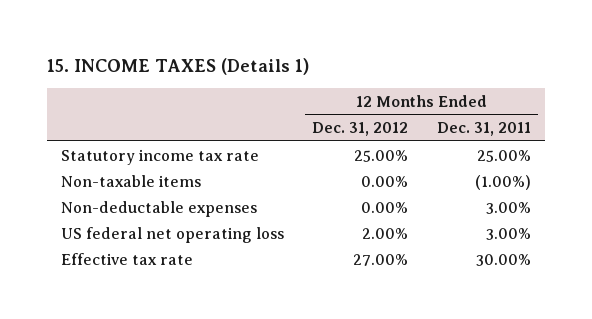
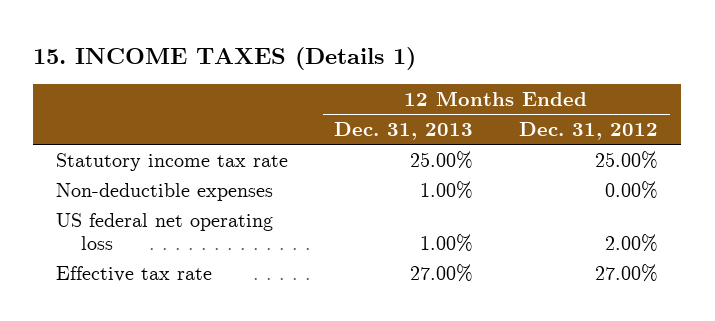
- | 12 Months Ended Dec. 31, 2012 | 12 Months Ended Dec. 31, 2011
+ | 12 Months Ended Dec. 31, 2013 | 12 Months Ended Dec. 31, 2012
- Non-taxable items | 0.00% | (1.00%)
- Non-deductable expenses | 0.00% | 3.00%
+ Non-deductible expenses | 1.00% | 0.00%

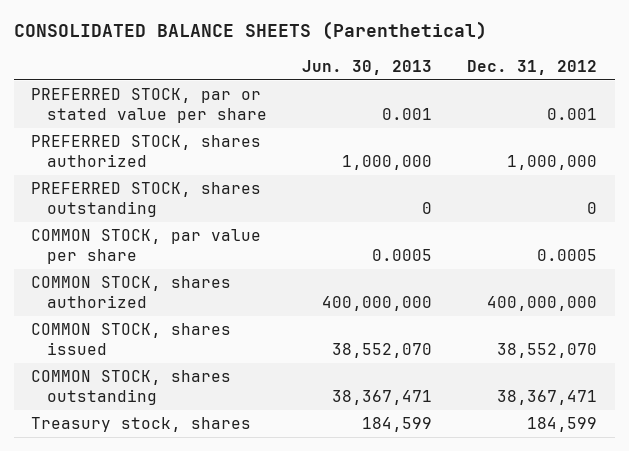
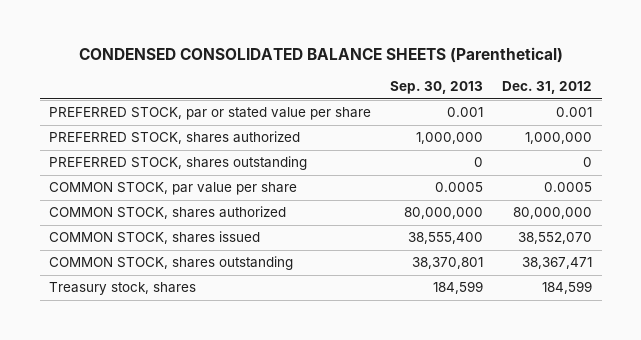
- CONSOLIDATED BALANCE SHEETS (Parenthetical)
+ CONDENSED CONSOLIDATED BALANCE SHEETS (Parenthetical)
- | Jun. 30, 2013 | Dec. 31, 2012
+ | Sep. 30, 2013 | Dec. 31, 2012
- COMMON STOCK, shares authorized | 400,000,000 | 400,000,000
+ COMMON STOCK, shares authorized | 80,000,000 | 80,000,000

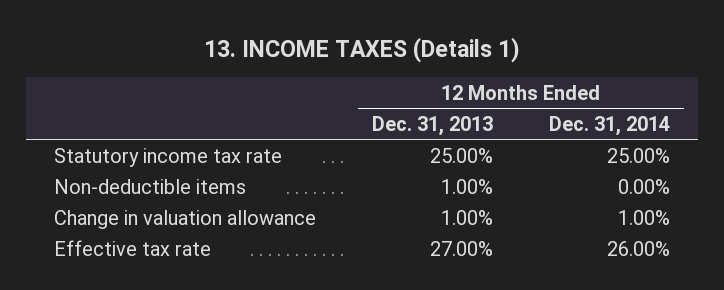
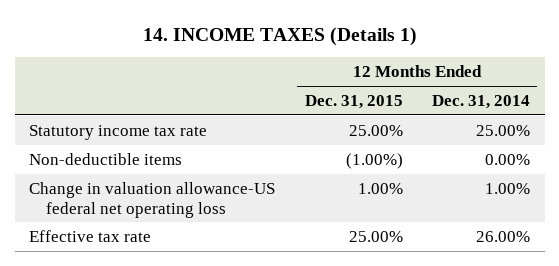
- 13. INCOME TAXES (Details 1)
+ 14. INCOME TAXES (Details 1)
- | 12 Months Ended Dec. 31, 2013 | 12 Months Ended Dec. 31, 2014
+ | 12 Months Ended Dec. 31, 2015 | 12 Months Ended Dec. 31, 2014
- Change in valuation allowance | 1.00% | 1.00%
+ Change in valuation allowance-US federal net operating loss | 1.00% | 1.00%

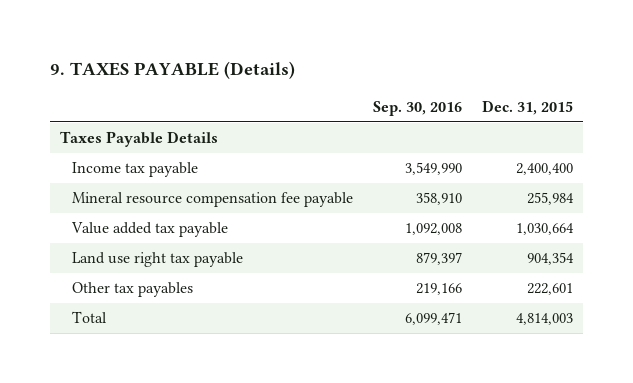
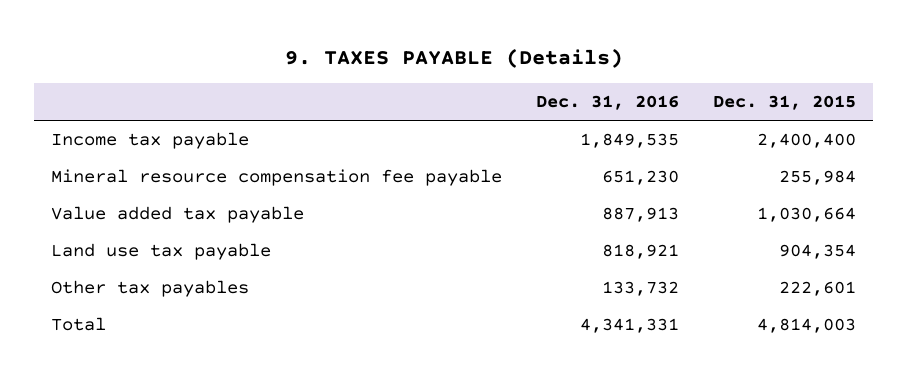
- | Sep. 30, 2016 | Dec. 31, 2015
+ | Dec. 31, 2016 | Dec. 31, 2015
- Taxes Payable Details
- Land use right tax payable | 879,397 | 904,354
+ Land use tax payable | 818,921 | 904,354

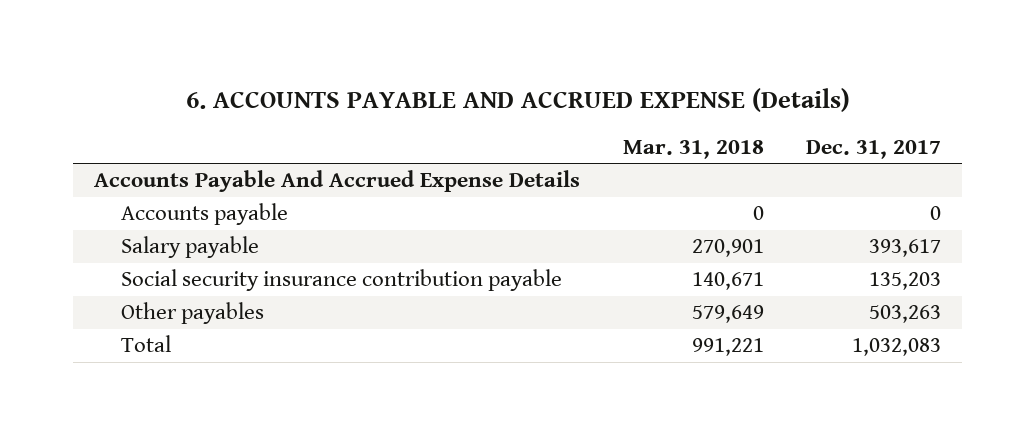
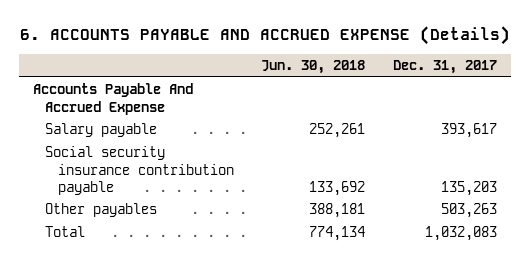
- | Mar. 31, 2018 | Dec. 31, 2017
+ | Jun. 30, 2018 | Dec. 31, 2017
- Accounts Payable And Accrued Expense Details
- Accounts payable | 0 | 0
+ Accounts Payable And Accrued Expense

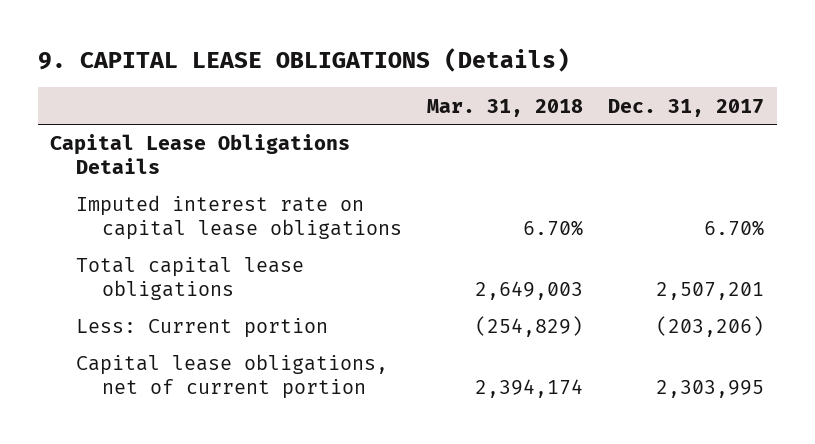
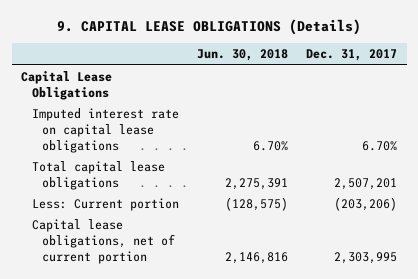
- | Mar. 31, 2018 | Dec. 31, 2017
+ | Jun. 30, 2018 | Dec. 31, 2017
- Capital Lease Obligations Details
+ Capital Lease Obligations

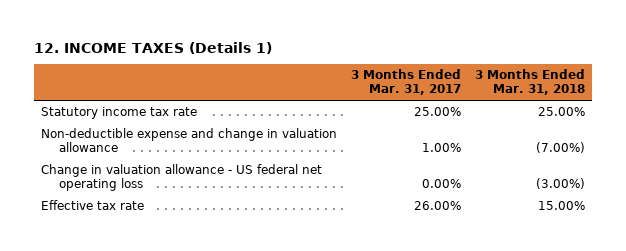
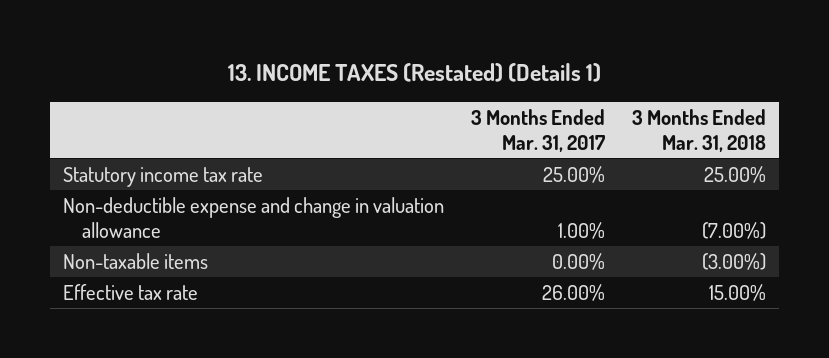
- 12. INCOME TAXES (Details 1)
+ 13. INCOME TAXES (Restated) (Details 1)
- Change in valuation allowance - US federal net operating loss | 0.00% | (3.00%)
+ Non-taxable items | 0.00% | (3.00%)

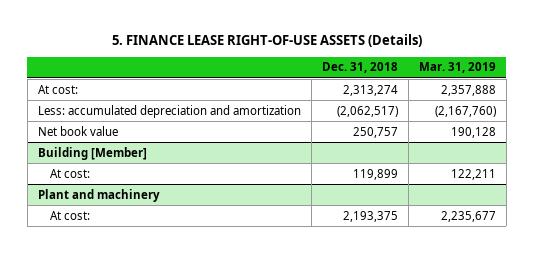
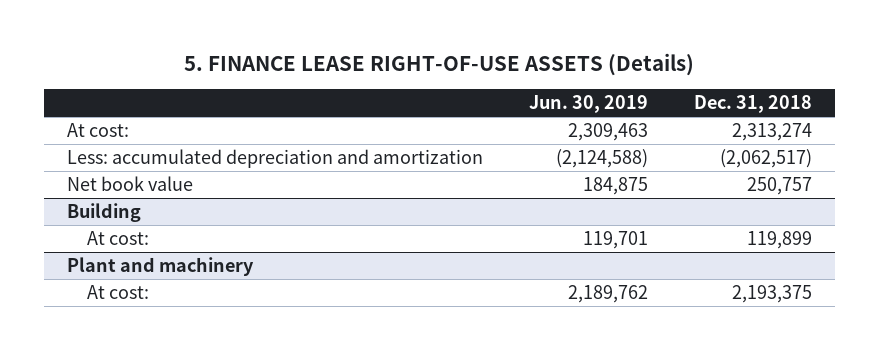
- | Dec. 31, 2018 | Mar. 31, 2019
+ | Jun. 30, 2019 | Dec. 31, 2018
- Building [Member]
+ Building

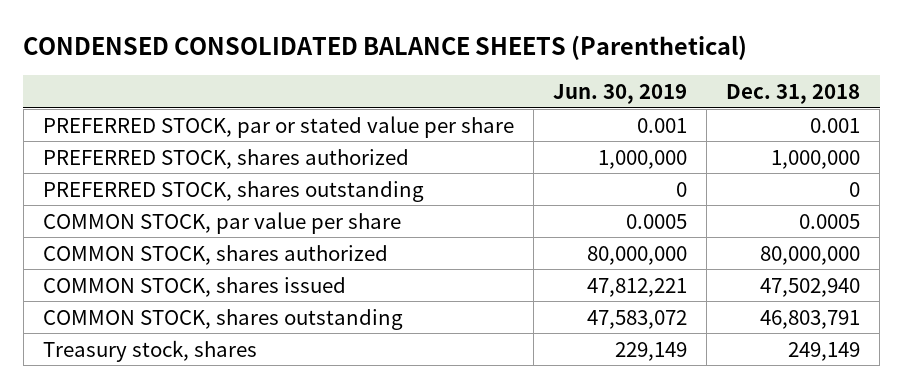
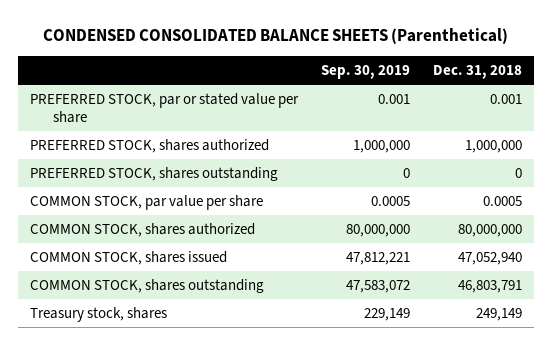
- | Jun. 30, 2019 | Dec. 31, 2018
+ | Sep. 30, 2019 | Dec. 31, 2018
- COMMON STOCK, shares issued | 47,812,221 | 47,502,940
+ COMMON STOCK, shares issued | 47,812,221 | 47,052,940

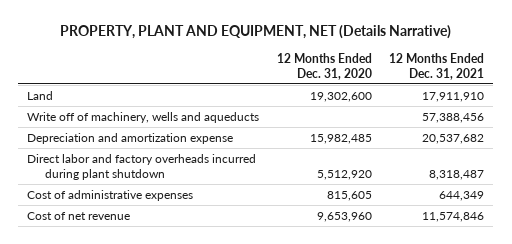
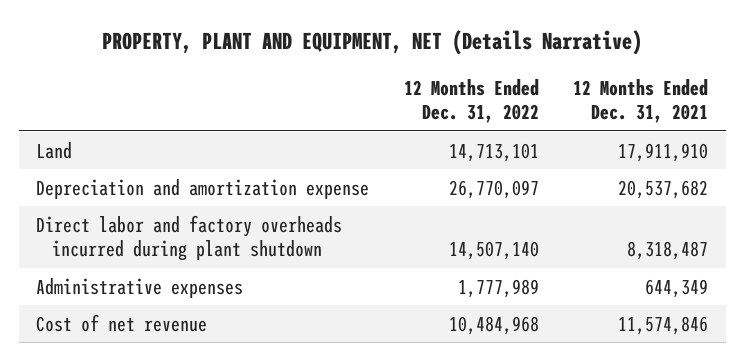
- | 12 Months Ended Dec. 31, 2020 | 12 Months Ended Dec. 31, 2021
+ | 12 Months Ended Dec. 31, 2022 | 12 Months Ended Dec. 31, 2021
- Write off of machinery, wells and aqueducts | | 57,388,456
- Cost of administrative expenses | 815,605 | 644,349
+ Administrative expenses | 1,777,989 | 644,349

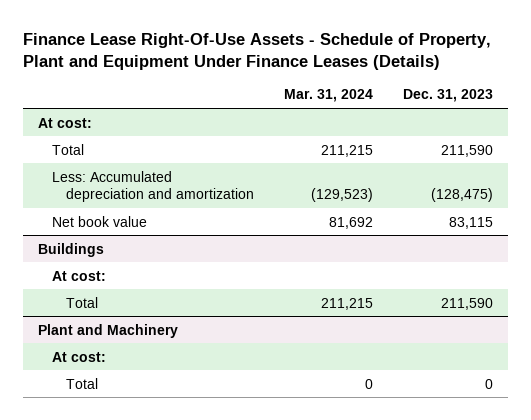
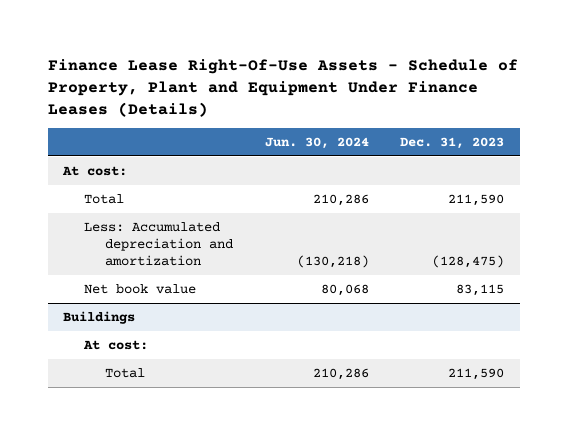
- | Mar. 31, 2024 | Dec. 31, 2023
+ | Jun. 30, 2024 | Dec. 31, 2023
- Plant and Machinery
- At cost:
- Total | 0 | 0

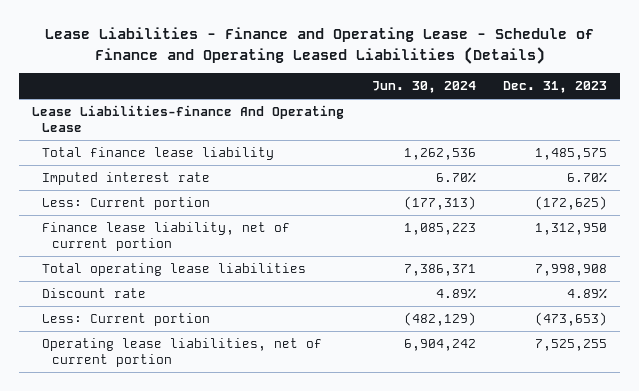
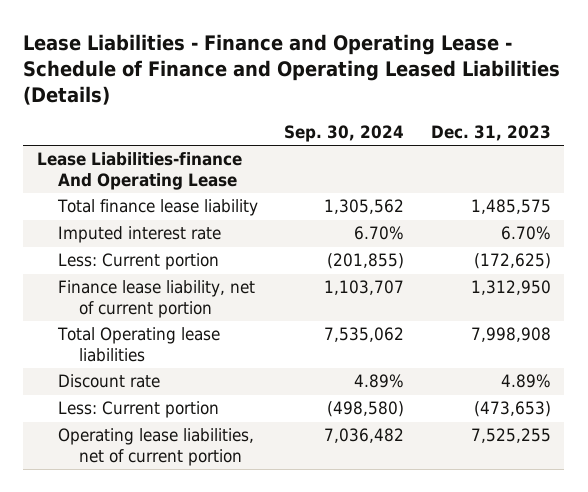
- | Jun. 30, 2024 | Dec. 31, 2023
+ | Sep. 30, 2024 | Dec. 31, 2023
- Total operating lease liabilities | 7,386,371 | 7,998,908
+ Total Operating lease liabilities | 7,535,062 | 7,998,908

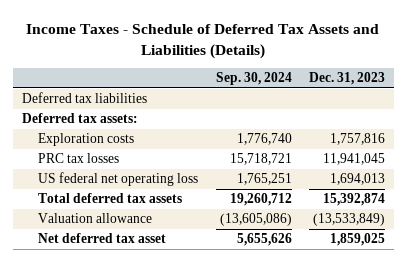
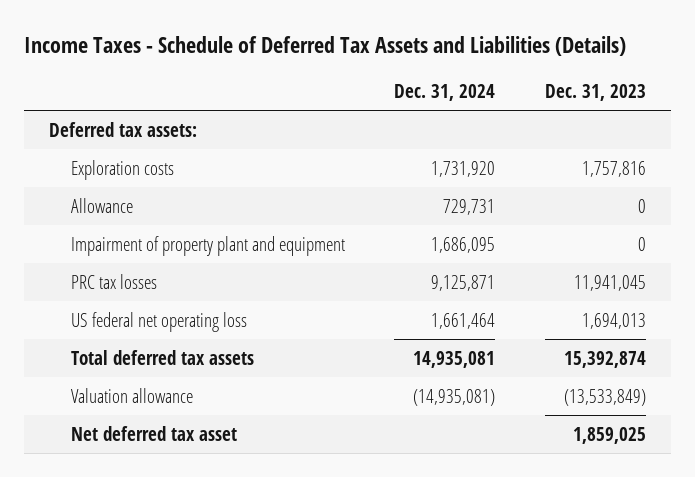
- | Sep. 30, 2024 | Dec. 31, 2023
+ | Dec. 31, 2024 | Dec. 31, 2023
- Deferred tax liabilities
+ Allowance | 729,731 | 0
+ Impairment of property plant and equipment | 1,686,095 | 0

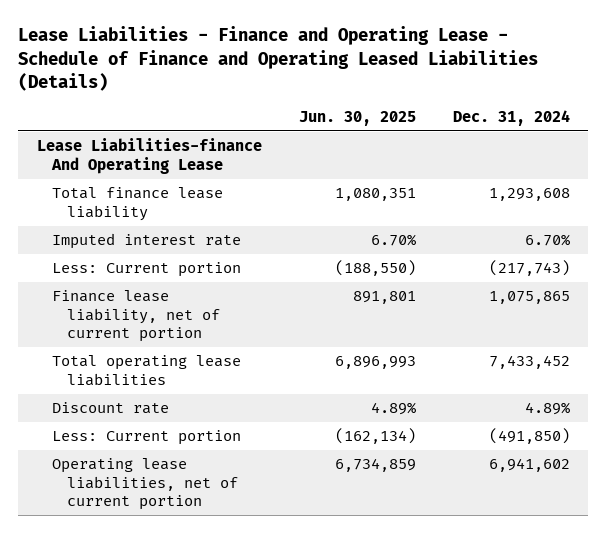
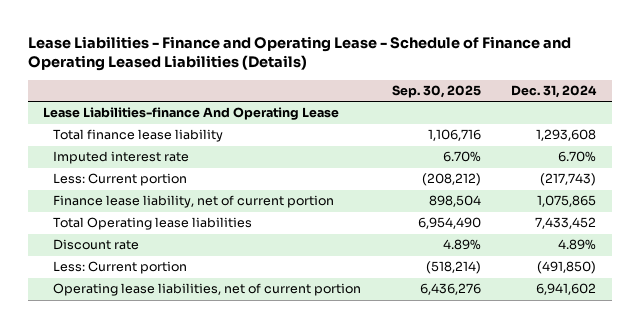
- | Jun. 30, 2025 | Dec. 31, 2024
+ | Sep. 30, 2025 | Dec. 31, 2024
- Total operating lease liabilities | 6,896,993 | 7,433,452
+ Total Operating lease liabilities | 6,954,490 | 7,433,452

